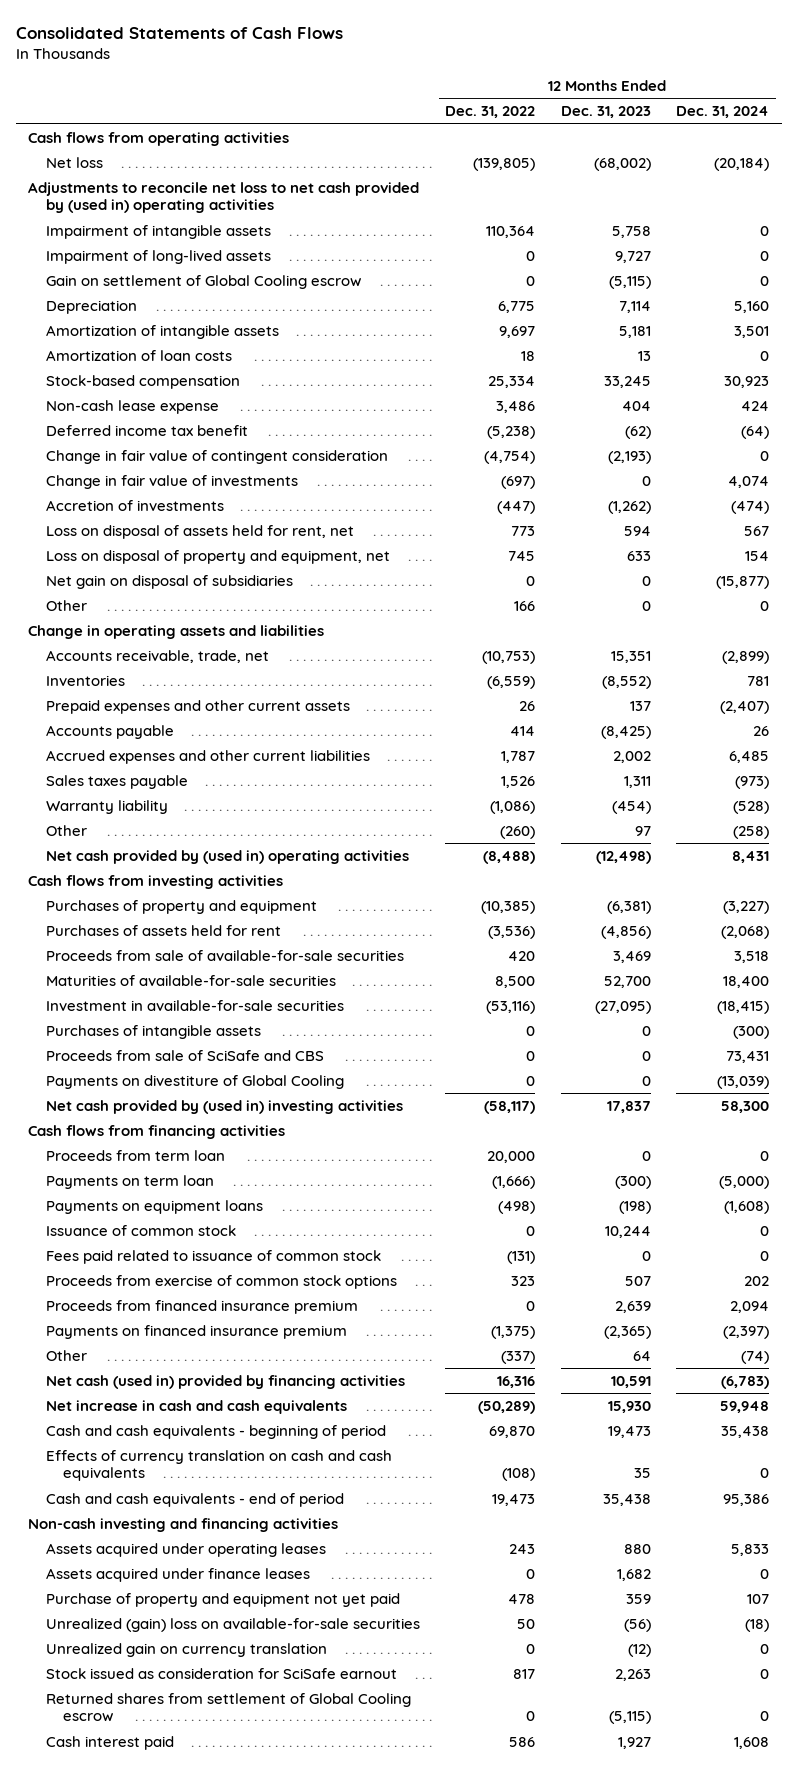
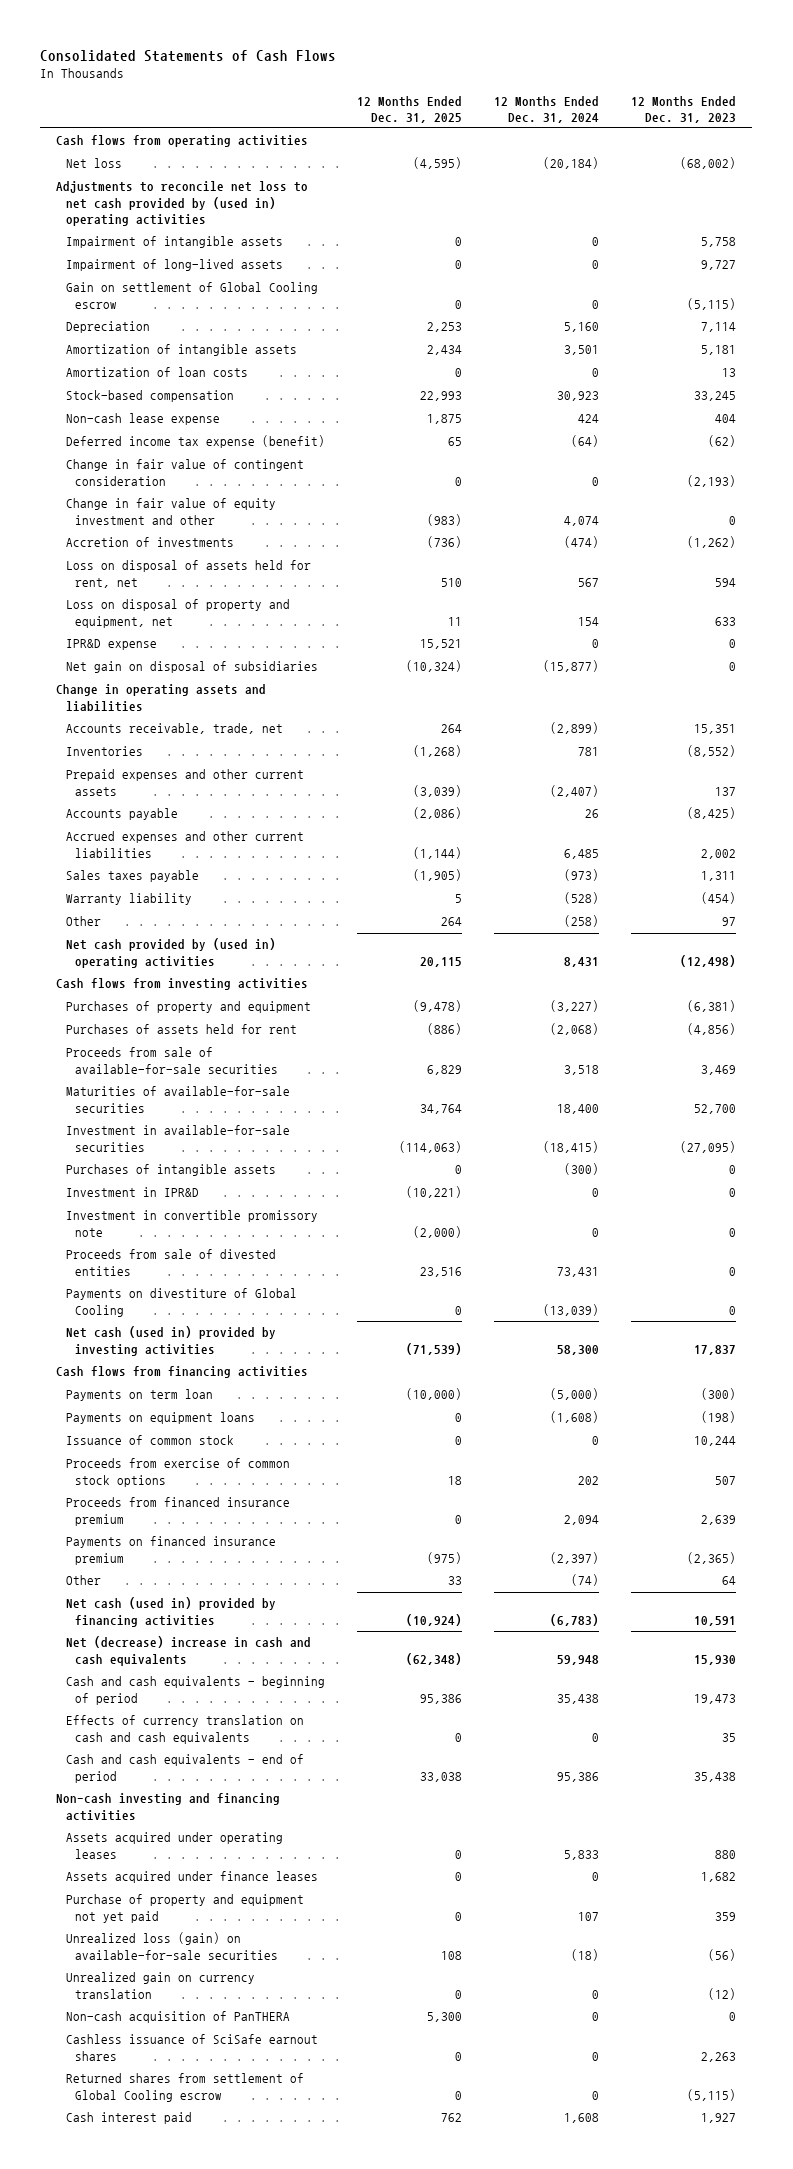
- | 12 Months Ended Dec. 31, 2022 | 12 Months Ended Dec. 31, 2023 | 12 Months Ended Dec. 31, 2024
+ | 12 Months Ended Dec. 31, 2025 | 12 Months Ended Dec. 31, 2024 | 12 Months Ended Dec. 31, 2023
- Deferred income tax benefit | (5,238) | (62) | (64)
+ Deferred income tax expense (benefit) | 65 | (64) | (62)
- Change in fair value of investments | (697) | 0 | 4,074
+ Change in fair value of equity investment and other | (983) | 4,074 | 0
+ IPR&D expense | 15,521 | 0 | 0
- Other | 166 | 0 | 0
- Proceeds from sale of SciSafe and CBS | 0 | 0 | 73,431
+ Investment in IPR&D | (10,221) | 0 | 0
+ Investment in convertible promissory note | (2,000) | 0 | 0
+ Proceeds from sale of divested entities | 23,516 | 73,431 | 0
- Net cash provided by (used in) investing activities | (58,117) | 17,837 | 58,300
+ Net cash (used in) provided by investing activities | (71,539) | 58,300 | 17,837
- Proceeds from term loan | 20,000 | 0 | 0
- Fees paid related to issuance of common stock | (131) | 0 | 0
- Net increase in cash and cash equivalents | (50,289) | 15,930 | 59,948
+ Net (decrease) increase in cash and cash equivalents | (62,348) | 59,948 | 15,930
- Unrealized (gain) loss on available-for-sale securities | 50 | (56) | (18)
+ Unrealized loss (gain) on available-for-sale securities | 108 | (18) | (56)
- Stock issued as consideration for SciSafe earnout | 817 | 2,263 | 0
+ Non-cash acquisition of PanTHERA | 5,300 | 0 | 0
+ Cashless issuance of SciSafe earnout shares | 0 | 0 | 2,263

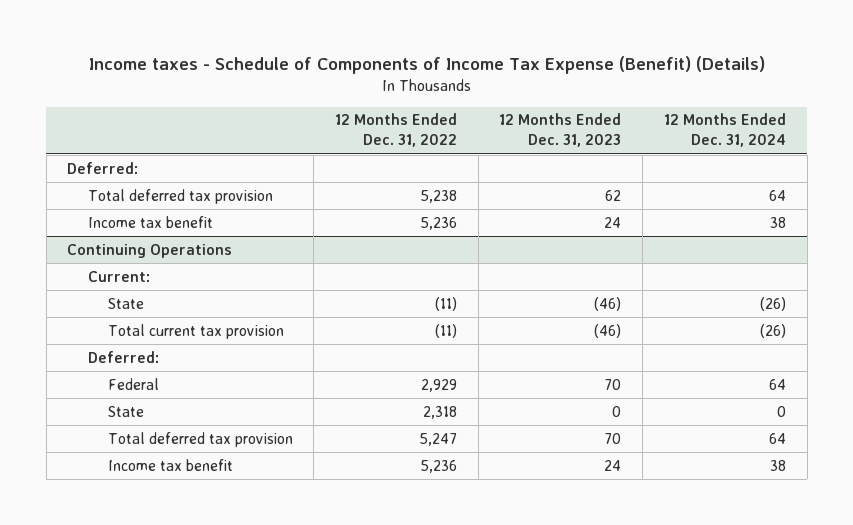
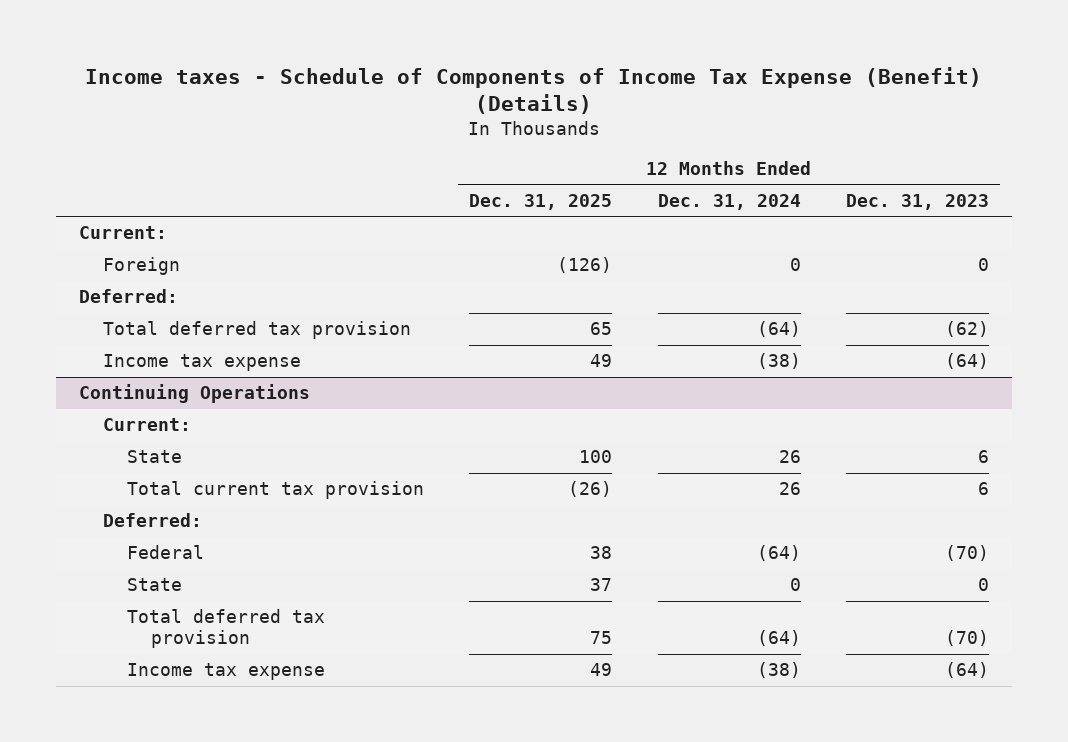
- | 12 Months Ended Dec. 31, 2022 | 12 Months Ended Dec. 31, 2023 | 12 Months Ended Dec. 31, 2024
+ | 12 Months Ended Dec. 31, 2025 | 12 Months Ended Dec. 31, 2024 | 12 Months Ended Dec. 31, 2023
+ Current:
+ Foreign | (126) | 0 | 0
- Total deferred tax provision | 5,238 | 62 | 64
- Income tax benefit | 5,236 | 24 | 38
+ Total deferred tax provision | 65 | (64) | (62)
+ Income tax expense | 49 | (38) | (64)
@ Continuing Operations
- State | (11) | (46) | (26)
- Total current tax provision | (11) | (46) | (26)
+ State | 100 | 26 | 6
+ Total current tax provision | (26) | 26 | 6
- Federal | 2,929 | 70 | 64
+ Federal | 38 | (64) | (70)
- Total deferred tax provision | 5,247 | 70 | 64
- Income tax benefit | 5,236 | 24 | 38
+ Total deferred tax provision | 75 | (64) | (70)
+ Income tax expense | 49 | (38) | (64)

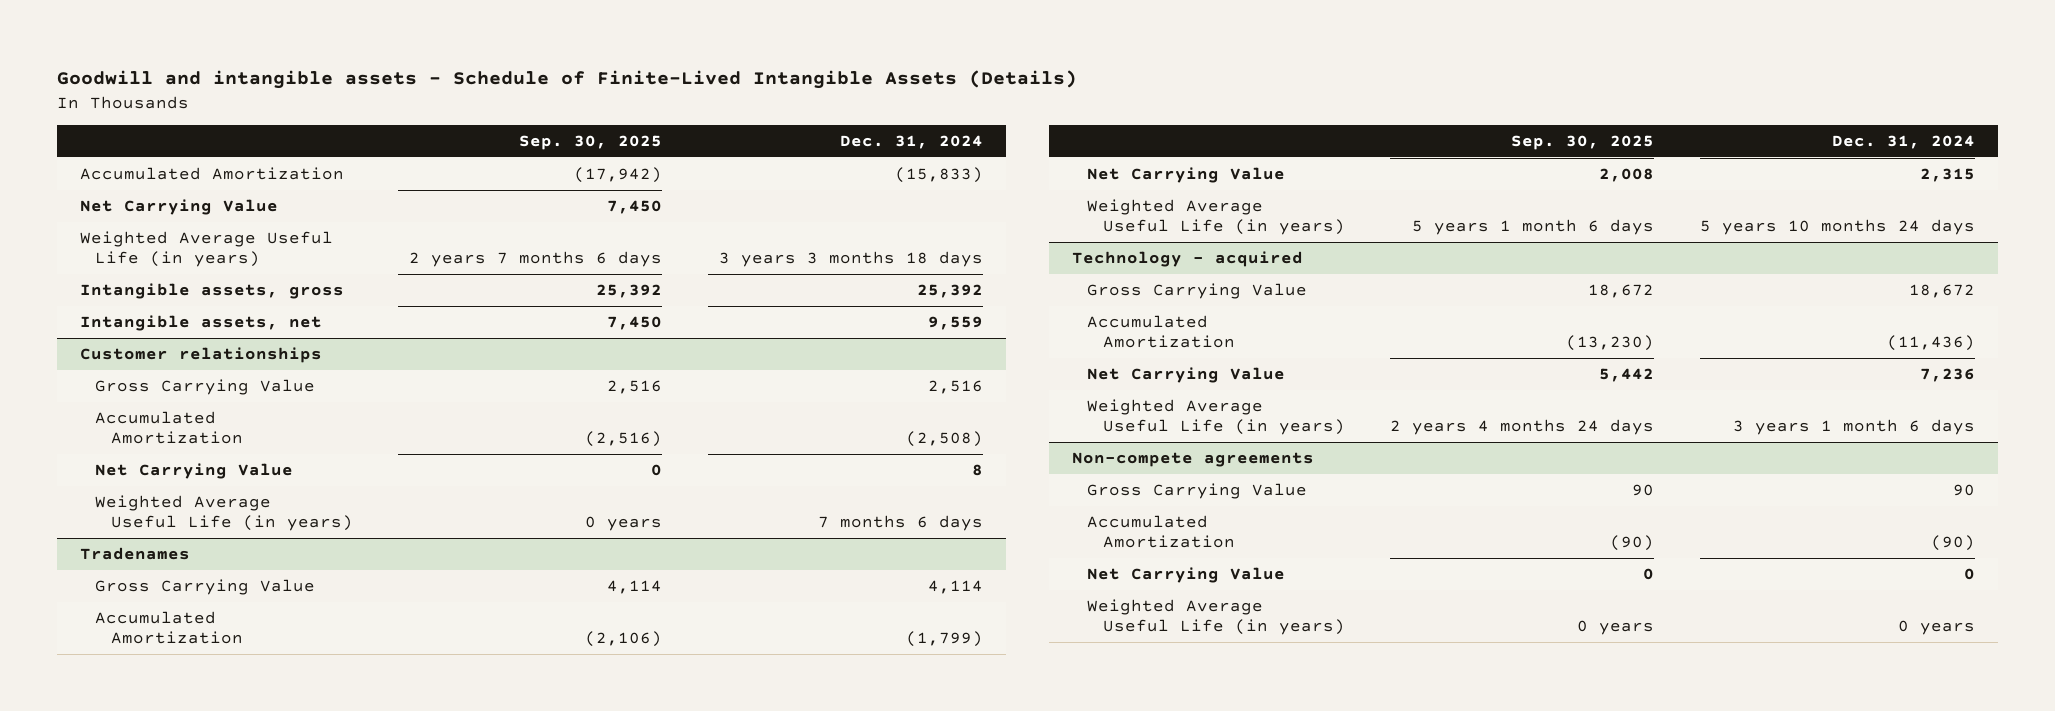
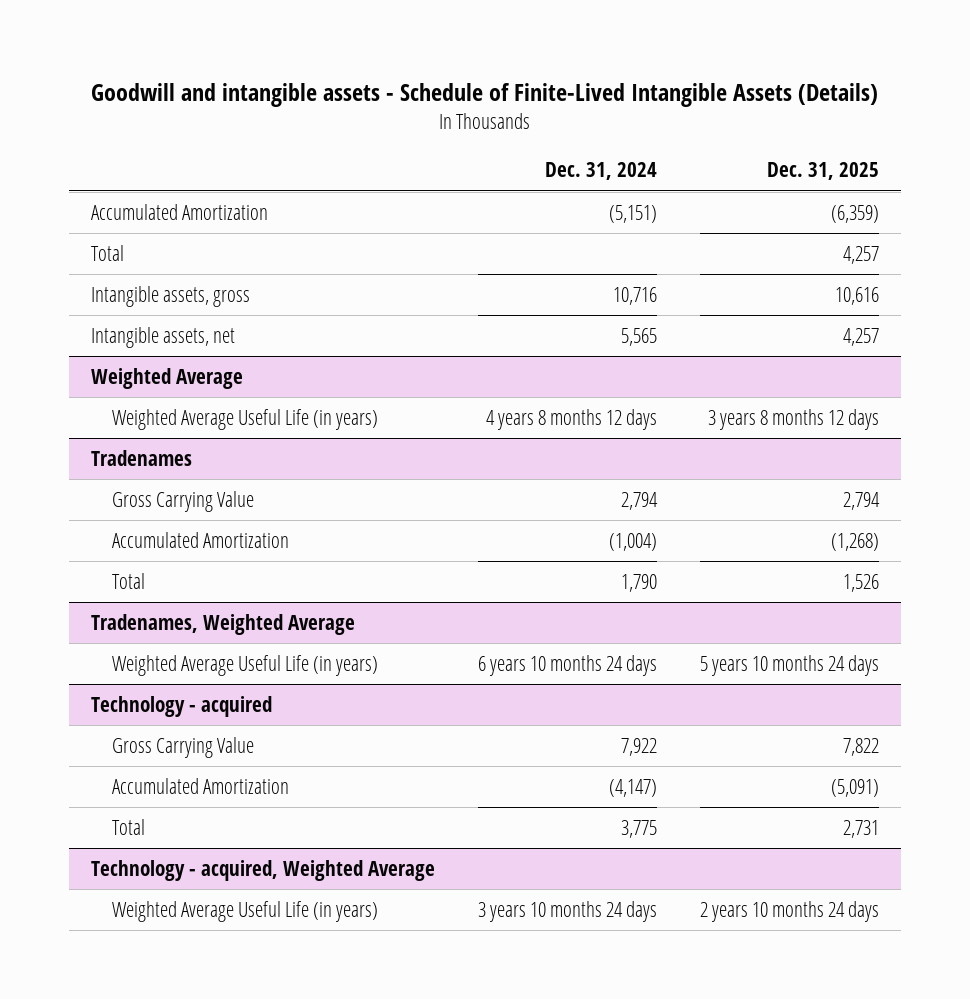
- | Sep. 30, 2025 | Dec. 31, 2024
+ | Dec. 31, 2024 | Dec. 31, 2025
- Accumulated Amortization | (17,942) | (15,833)
- Net Carrying Value | 7,450 |
- Weighted Average Useful Life (in years) | 2 years 7 months 6 days | 3 years 3 months 18 days
- Intangible assets, gross | 25,392 | 25,392
- Intangible assets, net | 7,450 | 9,559
- Customer relationships
- Gross Carrying Value | 2,516 | 2,516
- Accumulated Amortization | (2,516) | (2,508)
- Net Carrying Value | 0 | 8
- Weighted Average Useful Life (in years) | 0 years | 7 months 6 days
+ Accumulated Amortization | (5,151) | (6,359)
+ Total | | 4,257
+ Intangible assets, gross | 10,716 | 10,616
+ Intangible assets, net | 5,565 | 4,257
+ Weighted Average
+ Weighted Average Useful Life (in years) | 4 years 8 months 12 days | 3 years 8 months 12 days
@ Tradenames
- Gross Carrying Value | 4,114 | 4,114
- Accumulated Amortization | (2,106) | (1,799)
- Net Carrying Value | 2,008 | 2,315
- Weighted Average Useful Life (in years) | 5 years 1 month 6 days | 5 years 10 months 24 days
+ Gross Carrying Value | 2,794 | 2,794
+ Accumulated Amortization | (1,004) | (1,268)
+ Total | 1,790 | 1,526
+ Tradenames, Weighted Average
+ Weighted Average Useful Life (in years) | 6 years 10 months 24 days | 5 years 10 months 24 days
@ Technology - acquired
- Gross Carrying Value | 18,672 | 18,672
- Accumulated Amortization | (13,230) | (11,436)
- Net Carrying Value | 5,442 | 7,236
- Weighted Average Useful Life (in years) | 2 years 4 months 24 days | 3 years 1 month 6 days
- Non-compete agreements
- Gross Carrying Value | 90 | 90
- Accumulated Amortization | (90) | (90)
- Net Carrying Value | 0 | 0
- Weighted Average Useful Life (in years) | 0 years | 0 years
@ Technology - acquired
+ Gross Carrying Value | 7,922 | 7,822
+ Accumulated Amortization | (4,147) | (5,091)
+ Total | 3,775 | 2,731
+ Technology - acquired, Weighted Average
+ Weighted Average Useful Life (in years) | 3 years 10 months 24 days | 2 years 10 months 24 days

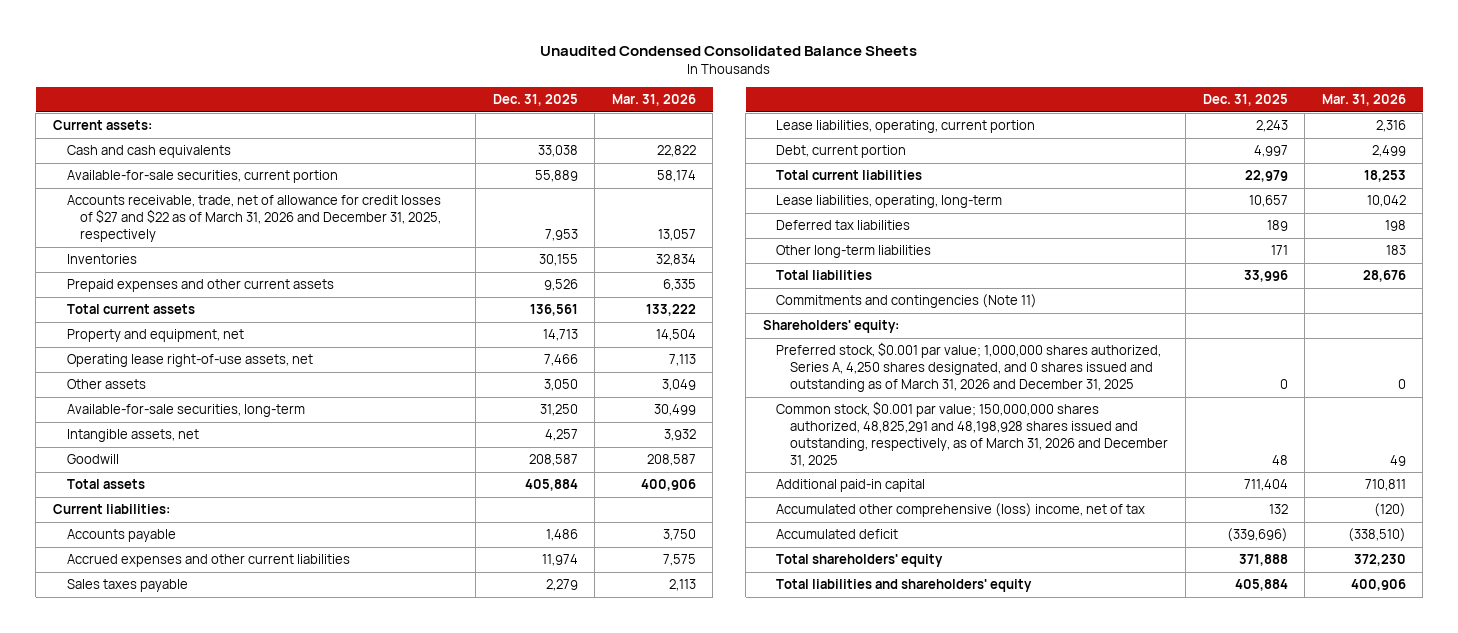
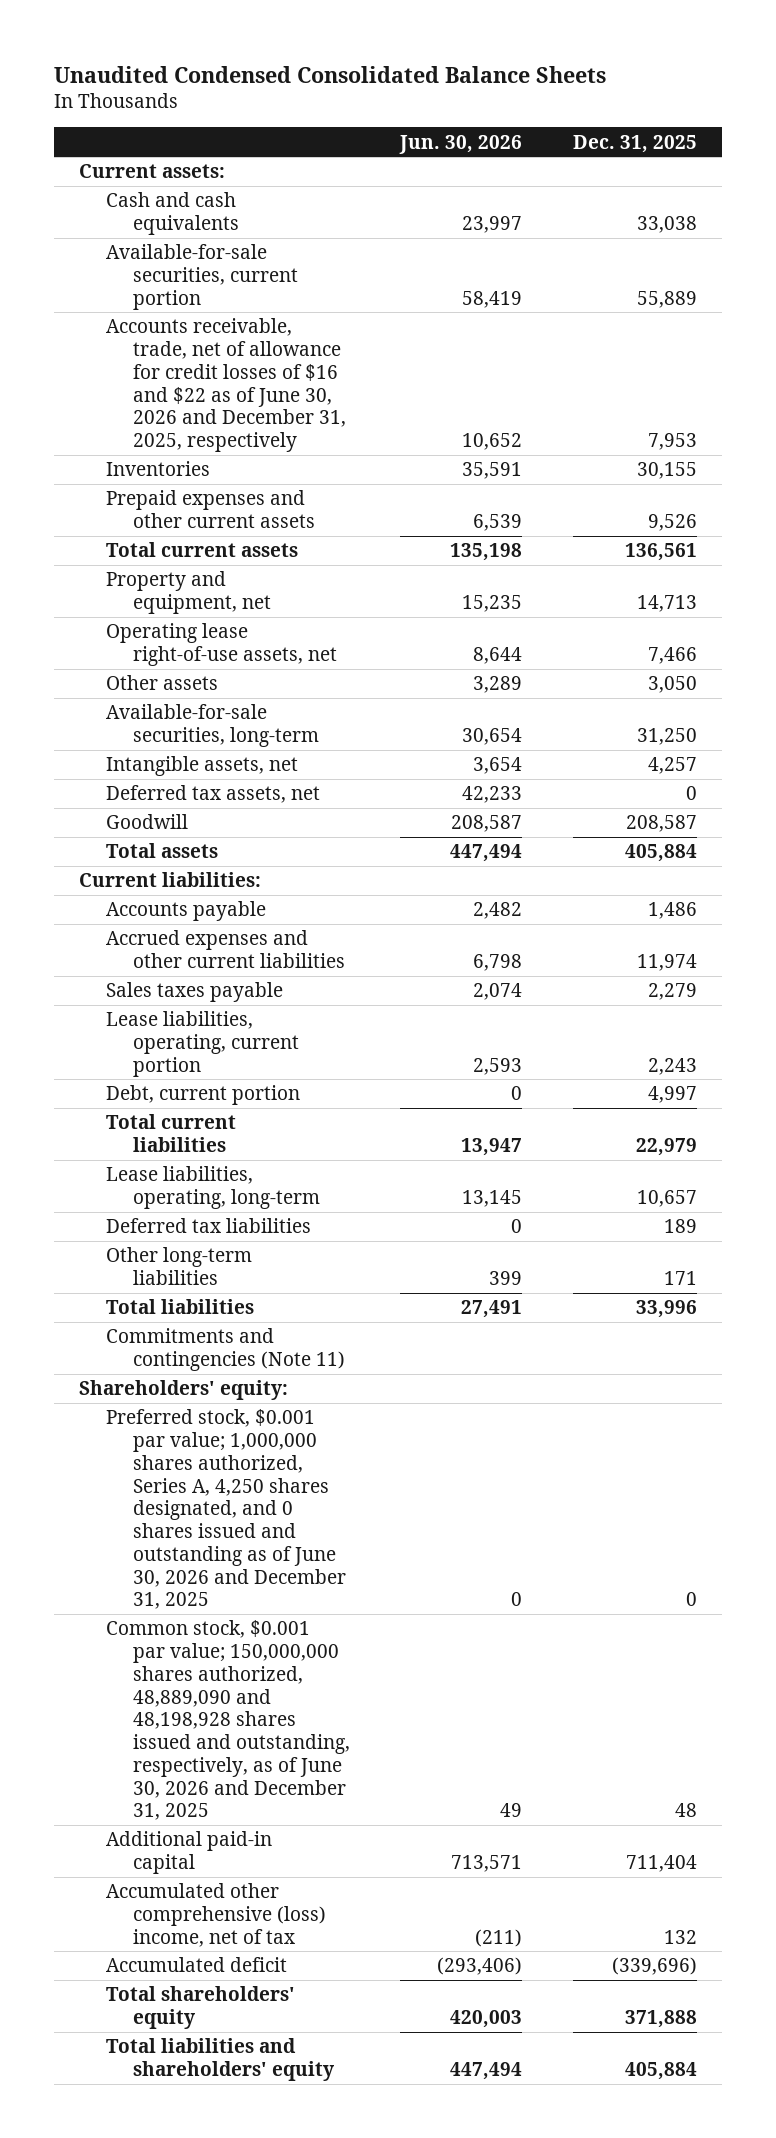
- | Dec. 31, 2025 | Mar. 31, 2026
+ | Jun. 30, 2026 | Dec. 31, 2025
- Accounts receivable, trade, net of allowance for credit losses of $27 and $22 as of March 31, 2026 and December 31, 2025, respectively | 7,953 | 13,057
+ Accounts receivable, trade, net of allowance for credit losses of $16 and $22 as of June 30, 2026 and December 31, 2025, respectively | 10,652 | 7,953
+ Deferred tax assets, net | 42,233 | 0
- Preferred stock, $0.001 par value; 1,000,000 shares authorized, Series A, 4,250 shares designated, and 0 shares issued and outstanding as of March 31, 2026 and December 31, 2025 | 0 | 0
- Common stock, $0.001 par value; 150,000,000 shares authorized, 48,825,291 and 48,198,928 shares issued and outstanding, respectively, as of March 31, 2026 and December 31, 2025 | 48 | 49
+ Preferred stock, $0.001 par value; 1,000,000 shares authorized, Series A, 4,250 shares designated, and 0 shares issued and outstanding as of June 30, 2026 and December 31, 2025 | 0 | 0
+ Common stock, $0.001 par value; 150,000,000 shares authorized, 48,889,090 and 48,198,928 shares issued and outstanding, respectively, as of June 30, 2026 and December 31, 2025 | 49 | 48

